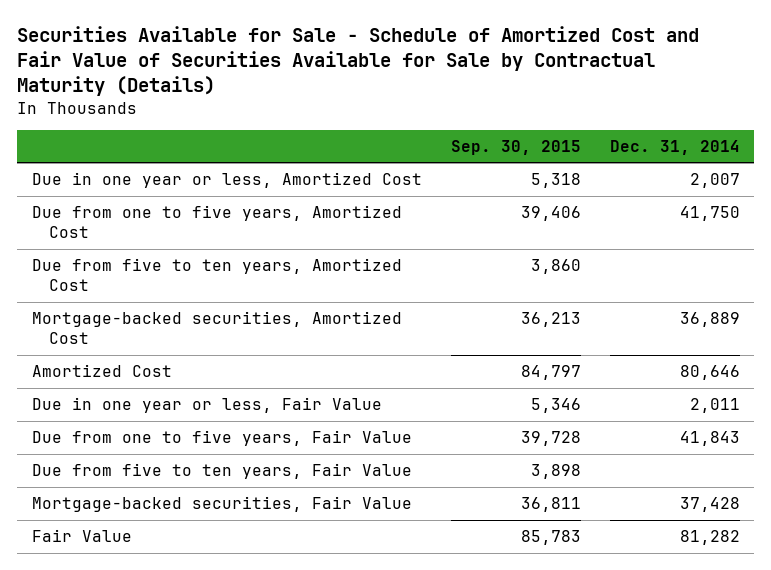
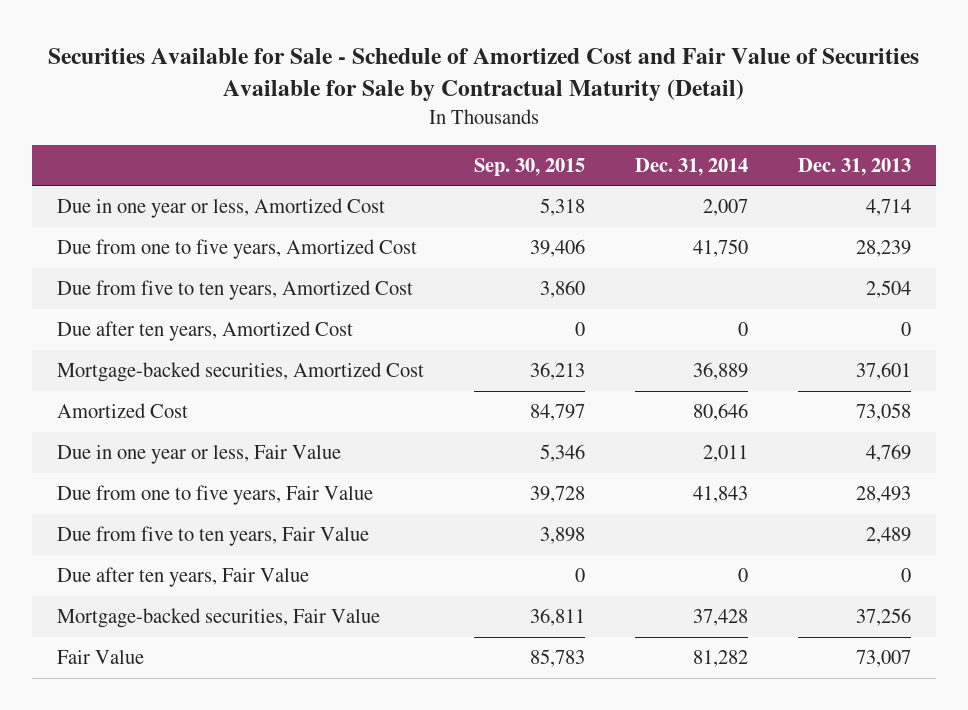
- Securities Available for Sale - Schedule of Amortized Cost and Fair Value of Securities Available for Sale by Contractual Maturity (Details)
+ Securities Available for Sale - Schedule of Amortized Cost and Fair Value of Securities Available for Sale by Contractual Maturity (Detail)
- | Sep. 30, 2015 | Dec. 31, 2014
+ | Sep. 30, 2015 | Dec. 31, 2014 | Dec. 31, 2013
+ Due after ten years, Amortized Cost | 0 | 0 | 0
+ Due after ten years, Fair Value | 0 | 0 | 0

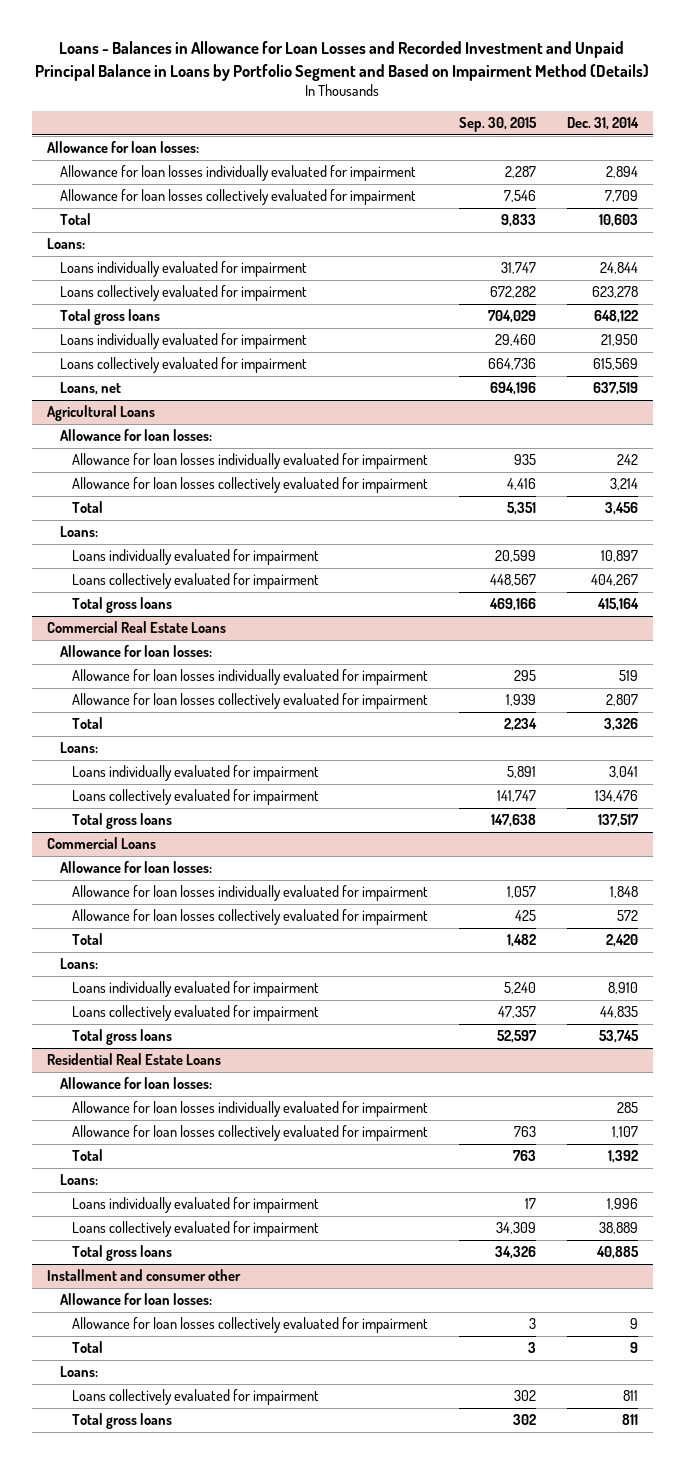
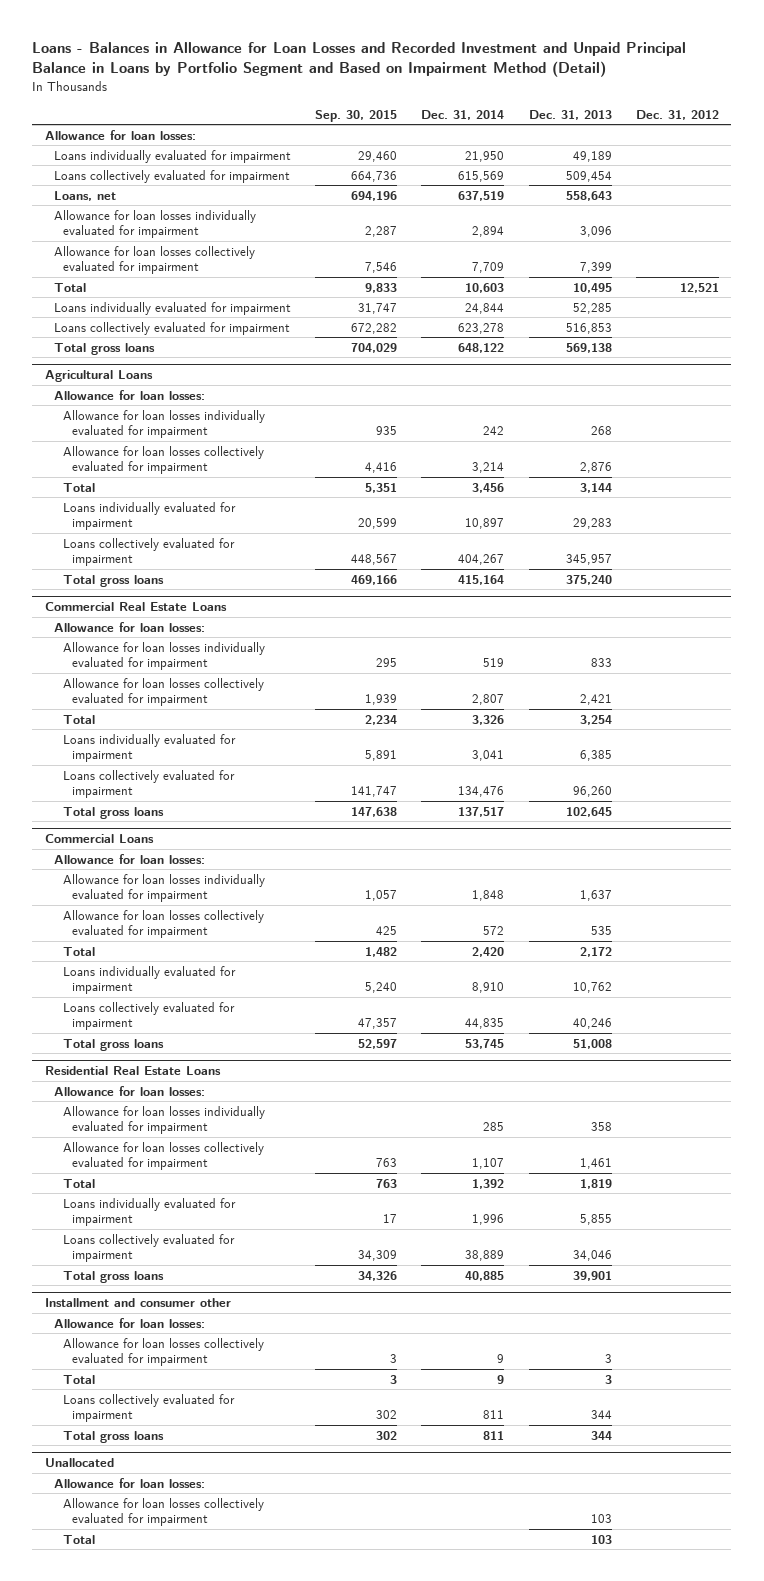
- Loans - Balances in Allowance for Loan Losses and Recorded Investment and Unpaid Principal Balance in Loans by Portfolio Segment and Based on Impairment Method (Details)
+ Loans - Balances in Allowance for Loan Losses and Recorded Investment and Unpaid Principal Balance in Loans by Portfolio Segment and Based on Impairment Method (Detail)
- | Sep. 30, 2015 | Dec. 31, 2014
+ | Sep. 30, 2015 | Dec. 31, 2014 | Dec. 31, 2013 | Dec. 31, 2012
moved up: Loans individually evaluated for impairment | 29,460 | 21,950 | 49,189 |
moved up: Loans collectively evaluated for impairment | 664,736 | 615,569 | 509,454 |
moved up: Loans, net | 694,196 | 637,519 | 558,643 |
- Loans:
@ Agricultural Loans
- Loans:
@ Commercial Real Estate Loans
- Loans:
@ Commercial Loans
- Loans:
@ Residential Real Estate Loans
- Loans:
@ Installment and consumer other
- Loans:
+ Unallocated
+ Allowance for loan losses:
+ Allowance for loan losses collectively evaluated for impairment | | | 103 |
+ Total | | | 103 |

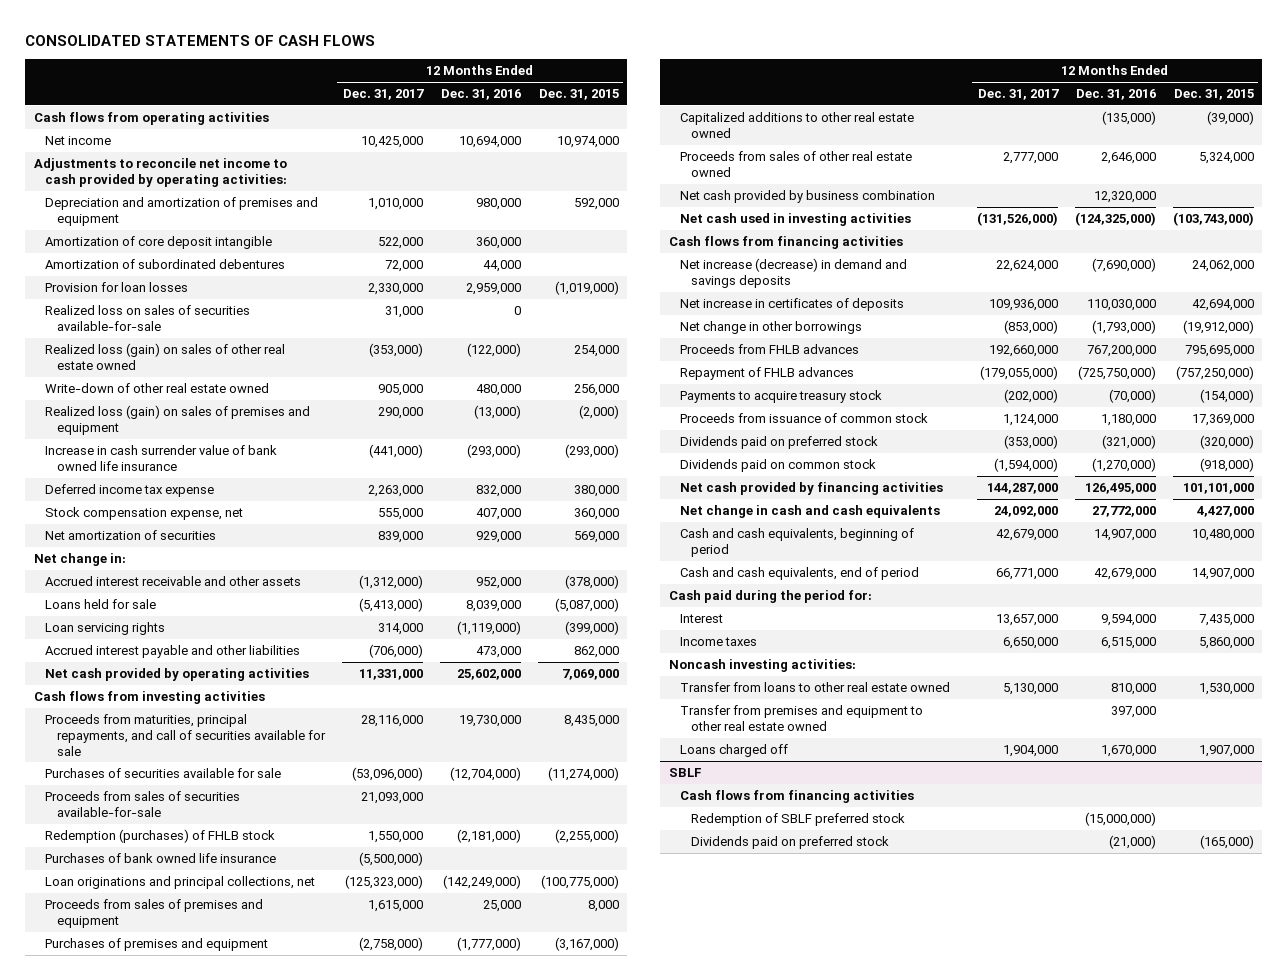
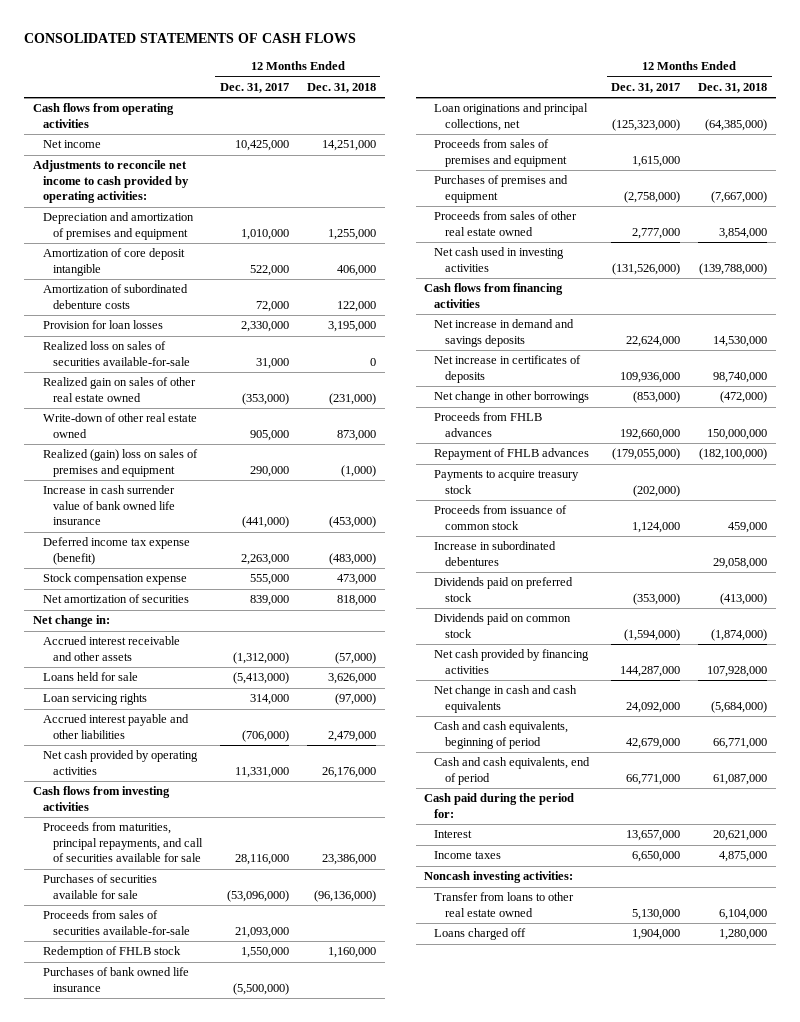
- | 12 Months Ended Dec. 31, 2017 | 12 Months Ended Dec. 31, 2016 | 12 Months Ended Dec. 31, 2015
+ | 12 Months Ended Dec. 31, 2017 | 12 Months Ended Dec. 31, 2018
- Amortization of subordinated debentures | 72,000 | 44,000 |
+ Amortization of subordinated debenture costs | 72,000 | 122,000
- Realized loss (gain) on sales of other real estate owned | (353,000) | (122,000) | 254,000
+ Realized gain on sales of other real estate owned | (353,000) | (231,000)
- Realized loss (gain) on sales of premises and equipment | 290,000 | (13,000) | (2,000)
+ Realized (gain) loss on sales of premises and equipment | 290,000 | (1,000)
- Deferred income tax expense | 2,263,000 | 832,000 | 380,000
- Stock compensation expense, net | 555,000 | 407,000 | 360,000
+ Deferred income tax expense (benefit) | 2,263,000 | (483,000)
+ Stock compensation expense | 555,000 | 473,000
- Redemption (purchases) of FHLB stock | 1,550,000 | (2,181,000) | (2,255,000)
+ Redemption of FHLB stock | 1,550,000 | 1,160,000
- Capitalized additions to other real estate owned | | (135,000) | (39,000)
- Net cash provided by business combination | | 12,320,000 |
- Net increase (decrease) in demand and savings deposits | 22,624,000 | (7,690,000) | 24,062,000
+ Net increase in demand and savings deposits | 22,624,000 | 14,530,000
+ Increase in subordinated debentures | | 29,058,000
- Transfer from premises and equipment to other real estate owned | | 397,000 |
- SBLF
- Cash flows from financing activities
- Redemption of SBLF preferred stock | | (15,000,000) |
- Dividends paid on preferred stock | | (21,000) | (165,000)

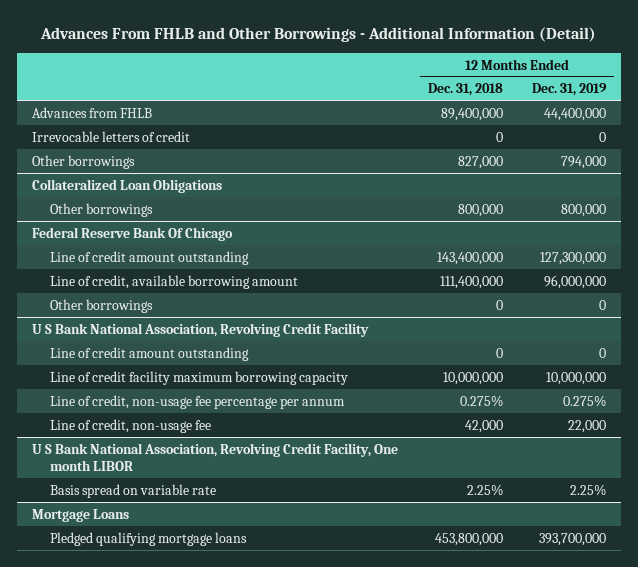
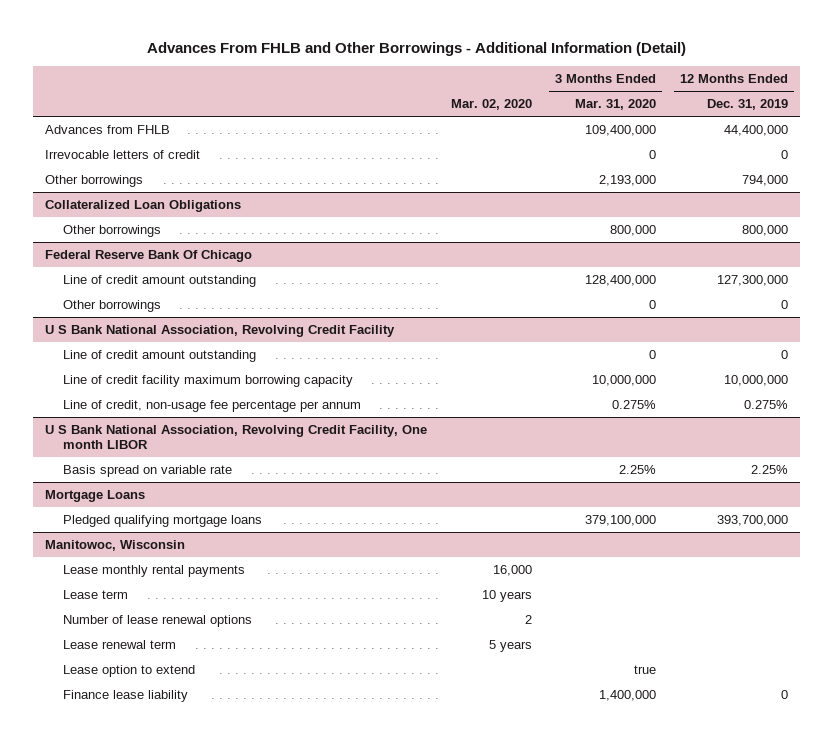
- | 12 Months Ended Dec. 31, 2018 | 12 Months Ended Dec. 31, 2019
+ | Mar. 02, 2020 | 3 Months Ended Mar. 31, 2020 | 12 Months Ended Dec. 31, 2019
@ Federal Reserve Bank Of Chicago
- Line of credit, available borrowing amount | 111,400,000 | 96,000,000
@ U S Bank National Association, Revolving Credit Facility
- Line of credit, non-usage fee | 42,000 | 22,000
+ Manitowoc, Wisconsin
+ Lease monthly rental payments | 16,000 | |
+ Lease term | 10 years | |
+ Number of lease renewal options | 2 | |
+ Lease renewal term | 5 years | |
+ Lease option to extend | | true |
+ Finance lease liability | | 1,400,000 | 0

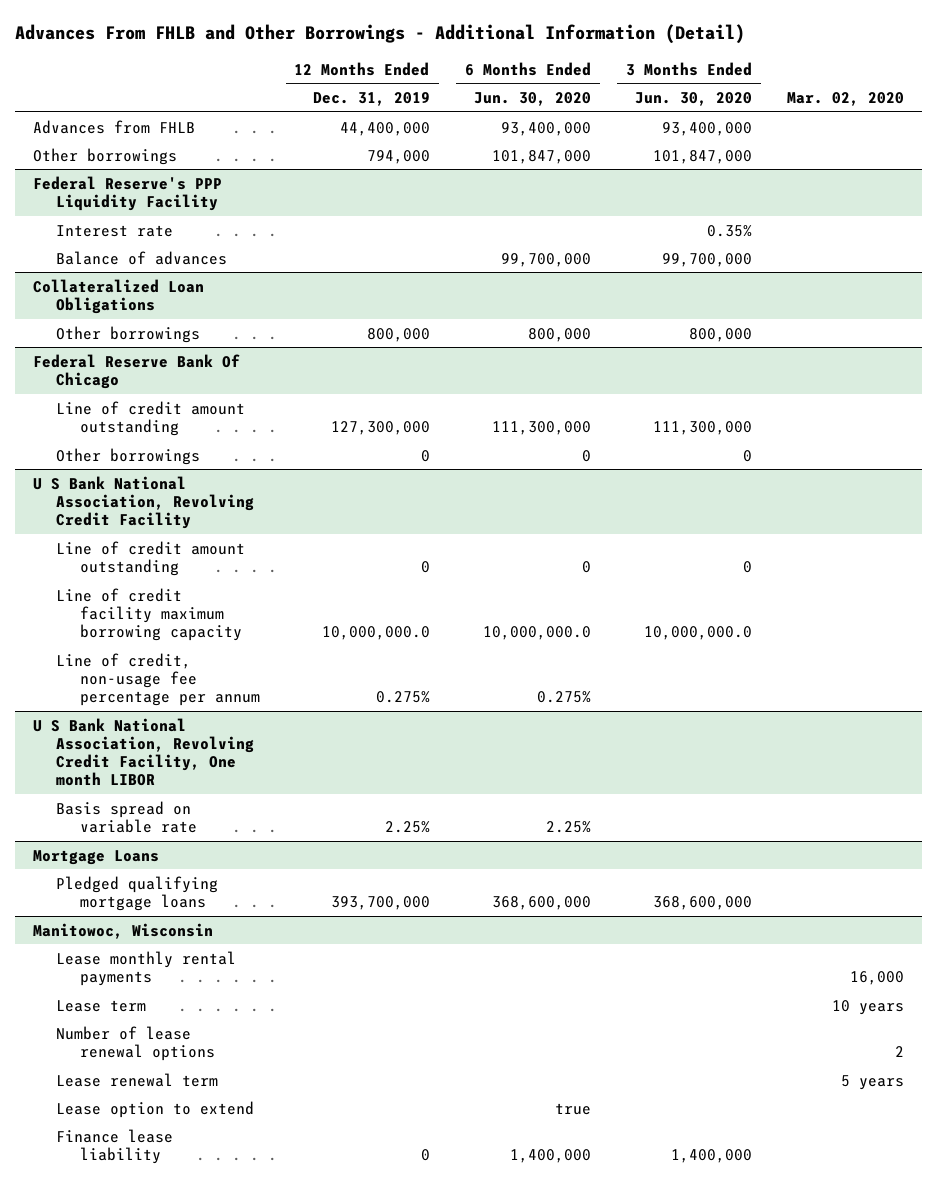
- | Mar. 02, 2020 | 3 Months Ended Mar. 31, 2020 | 12 Months Ended Dec. 31, 2019
+ | 12 Months Ended Dec. 31, 2019 | 6 Months Ended Jun. 30, 2020 | 3 Months Ended Jun. 30, 2020 | Mar. 02, 2020
- Irrevocable letters of credit | | 0 | 0
+ Federal Reserve's PPP Liquidity Facility
+ Interest rate | | | 0.35% |
+ Balance of advances | | 99,700,000 | 99,700,000 |
@ U S Bank National Association, Revolving Credit Facility
- Line of credit facility maximum borrowing capacity | | 10,000,000 | 10,000,000
+ Line of credit facility maximum borrowing capacity | 10,000,000.0 | 10,000,000.0 | 10,000,000.0 |

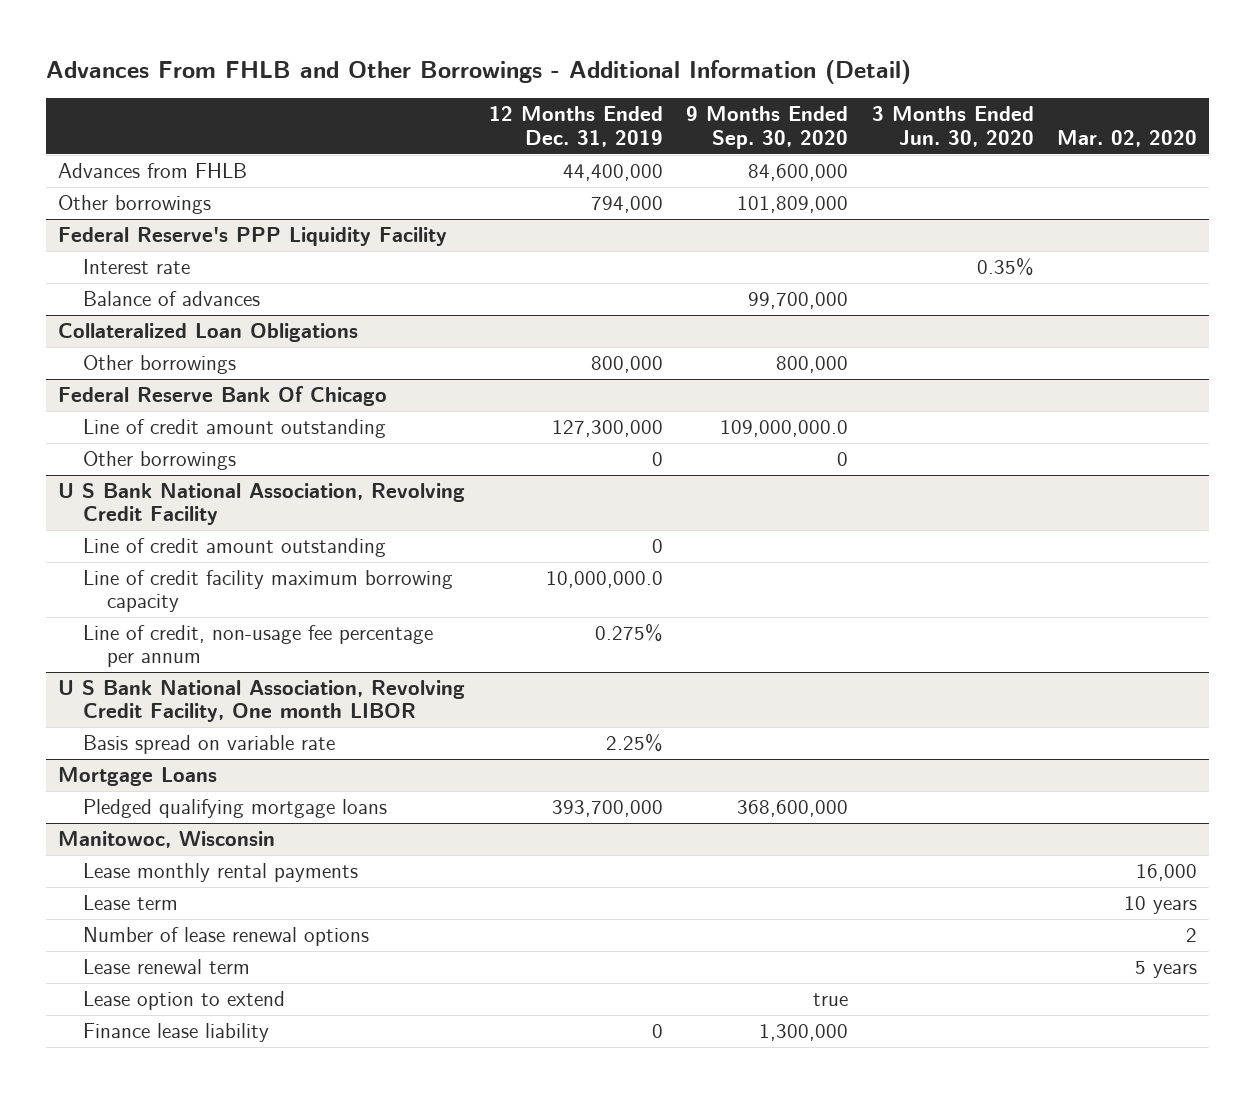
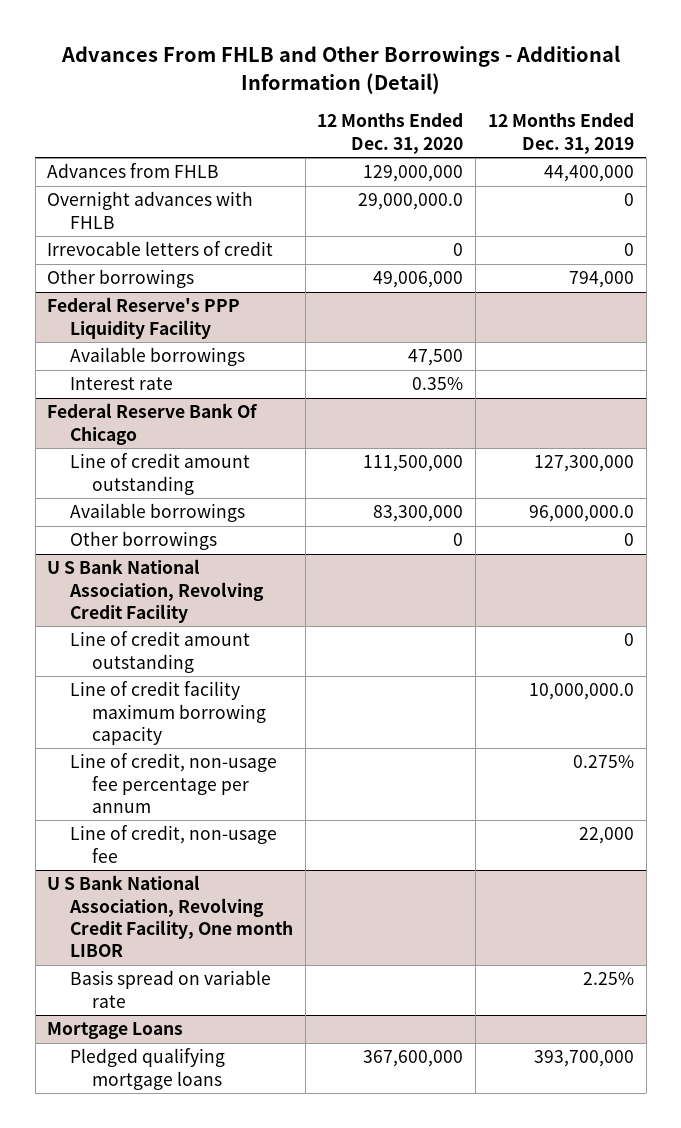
- | 12 Months Ended Dec. 31, 2019 | 9 Months Ended Sep. 30, 2020 | 3 Months Ended Jun. 30, 2020 | Mar. 02, 2020
+ | 12 Months Ended Dec. 31, 2020 | 12 Months Ended Dec. 31, 2019
+ Overnight advances with FHLB | 29,000,000.0 | 0
+ Irrevocable letters of credit | 0 | 0
@ Federal Reserve's PPP Liquidity Facility
+ Available borrowings | 47,500 |
- Balance of advances | | 99,700,000 | |
- Collateralized Loan Obligations
- Other borrowings | 800,000 | 800,000 | |
@ Federal Reserve Bank Of Chicago
+ Available borrowings | 83,300,000 | 96,000,000.0
@ U S Bank National Association, Revolving Credit Facility
+ Line of credit, non-usage fee | | 22,000
- Manitowoc, Wisconsin
- Lease monthly rental payments | | | | 16,000
- Lease term | | | | 10 years
- Number of lease renewal options | | | | 2
- Lease renewal term | | | | 5 years
- Lease option to extend | | true | |
- Finance lease liability | 0 | 1,300,000 | |

